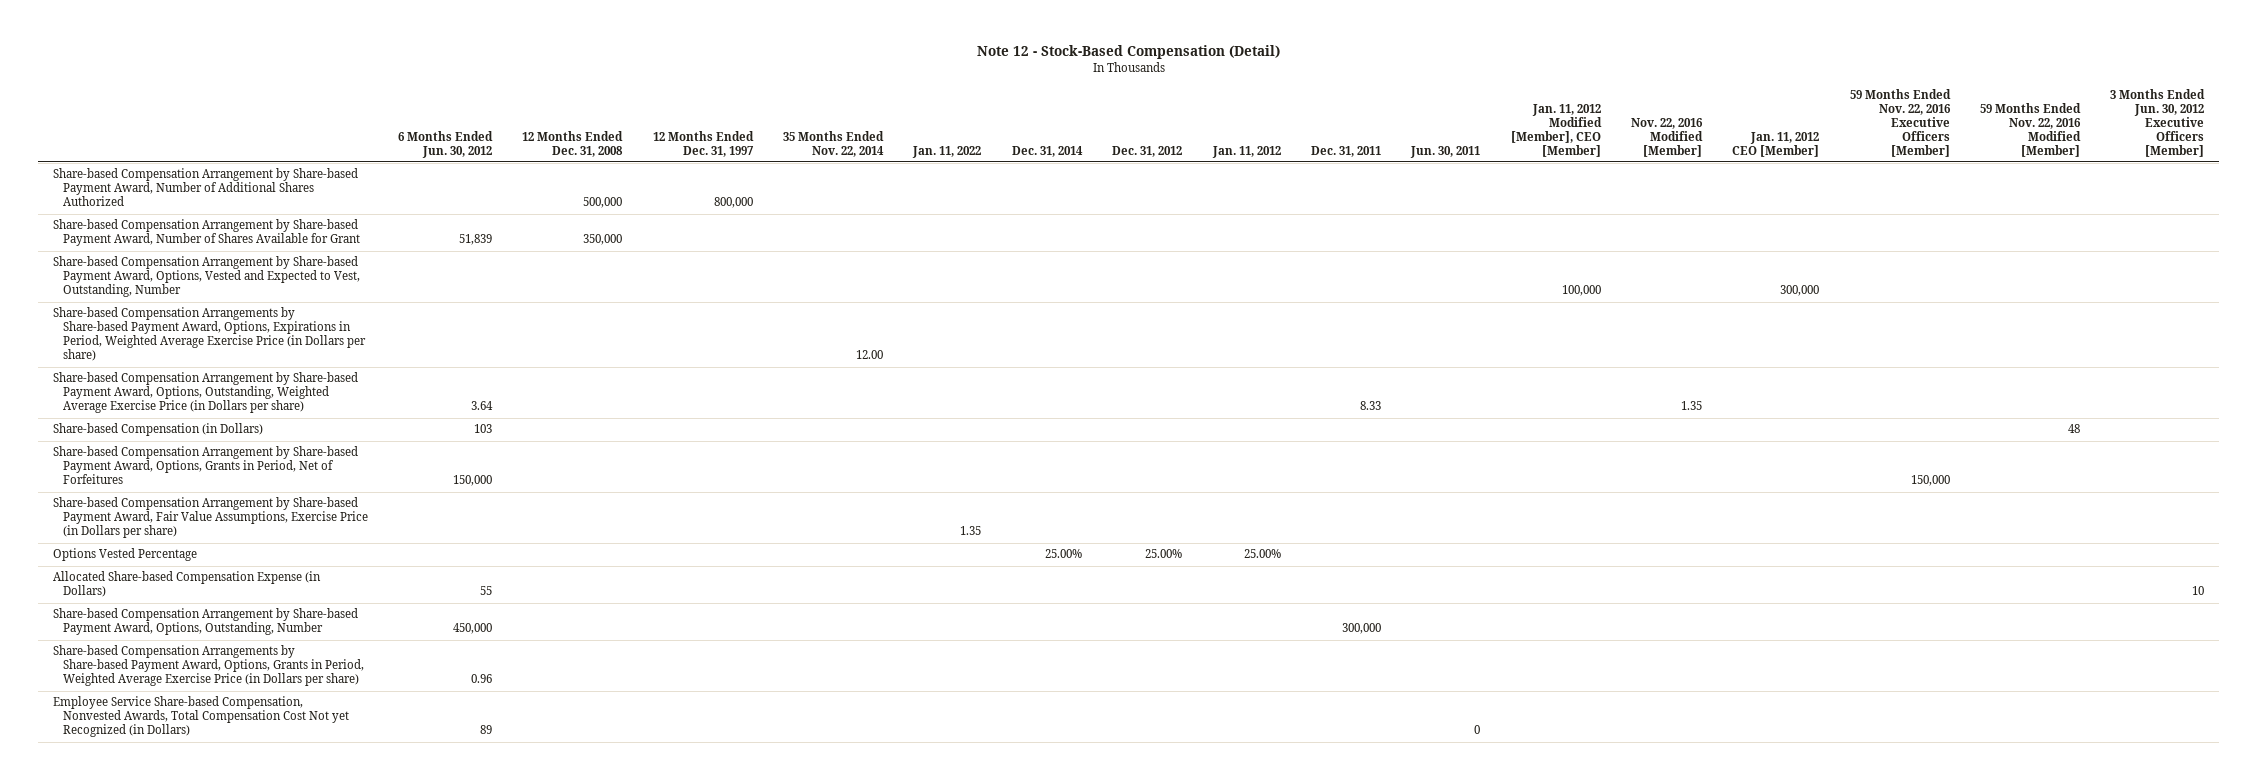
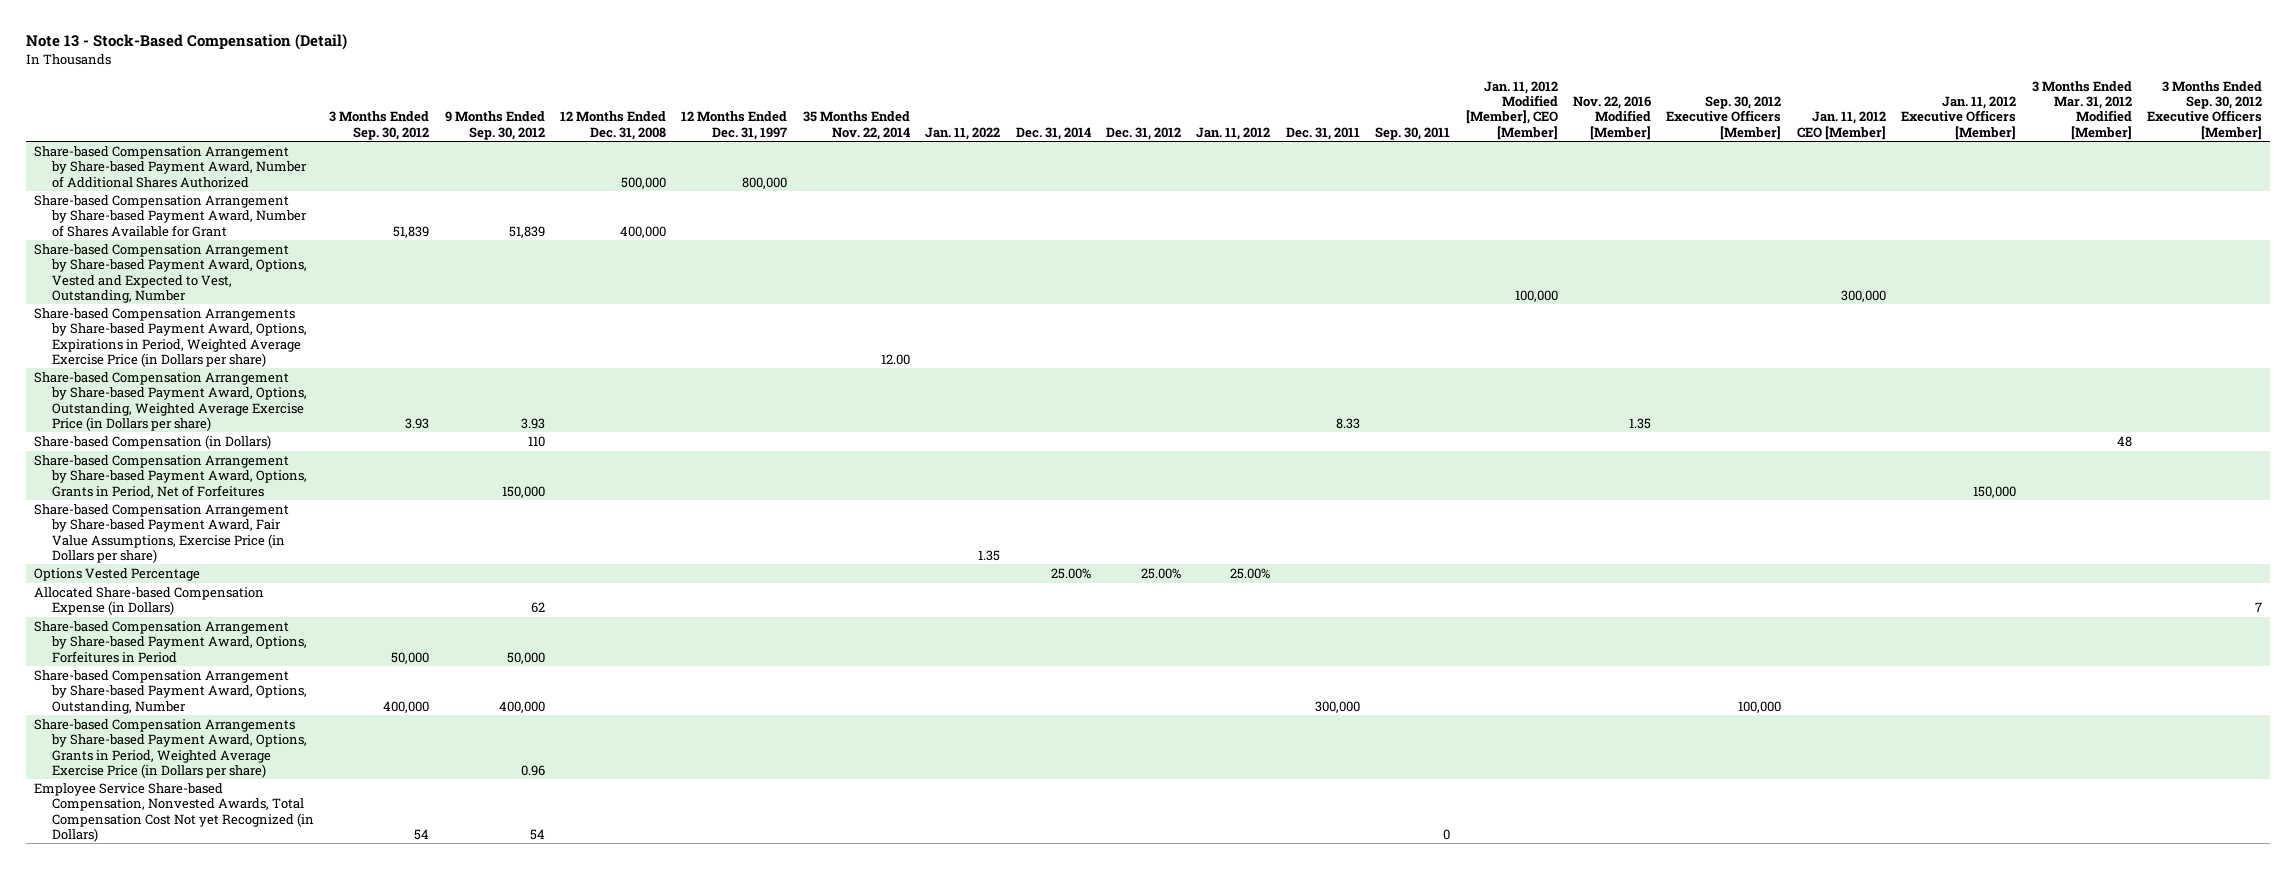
- Note 12 - Stock-Based Compensation (Detail)
+ Note 13 - Stock-Based Compensation (Detail)
- | 6 Months Ended Jun. 30, 2012 | 12 Months Ended Dec. 31, 2008 | 12 Months Ended Dec. 31, 1997 | 35 Months Ended Nov. 22, 2014 | Jan. 11, 2022 | Dec. 31, 2014 | Dec. 31, 2012 | Jan. 11, 2012 | Dec. 31, 2011 | Jun. 30, 2011 | Jan. 11, 2012 Modified [Member], CEO [Member] | Nov. 22, 2016 Modified [Member] | Jan. 11, 2012 CEO [Member] | 59 Months Ended Nov. 22, 2016 Executive Officers [Member] | 59 Months Ended Nov. 22, 2016 Modified [Member] | 3 Months Ended Jun. 30, 2012 Executive Officers [Member]
+ | 3 Months Ended Sep. 30, 2012 | 9 Months Ended Sep. 30, 2012 | 12 Months Ended Dec. 31, 2008 | 12 Months Ended Dec. 31, 1997 | 35 Months Ended Nov. 22, 2014 | Jan. 11, 2022 | Dec. 31, 2014 | Dec. 31, 2012 | Jan. 11, 2012 | Dec. 31, 2011 | Sep. 30, 2011 | Jan. 11, 2012 Modified [Member], CEO [Member] | Nov. 22, 2016 Modified [Member] | Sep. 30, 2012 Executive Officers [Member] | Jan. 11, 2012 CEO [Member] | Jan. 11, 2012 Executive Officers [Member] | 3 Months Ended Mar. 31, 2012 Modified [Member] | 3 Months Ended Sep. 30, 2012 Executive Officers [Member]
- Share-based Compensation Arrangement by Share-based Payment Award, Number of Shares Available for Grant | 51,839 | 350,000 | | | | | | | | | | | | | |
+ Share-based Compensation Arrangement by Share-based Payment Award, Number of Shares Available for Grant | 51,839 | 51,839 | 400,000 | | | | | | | | | | | | | | |
+ Share-based Compensation Arrangement by Share-based Payment Award, Options, Forfeitures in Period | 50,000 | 50,000 | | | | | | | | | | | | | | | |

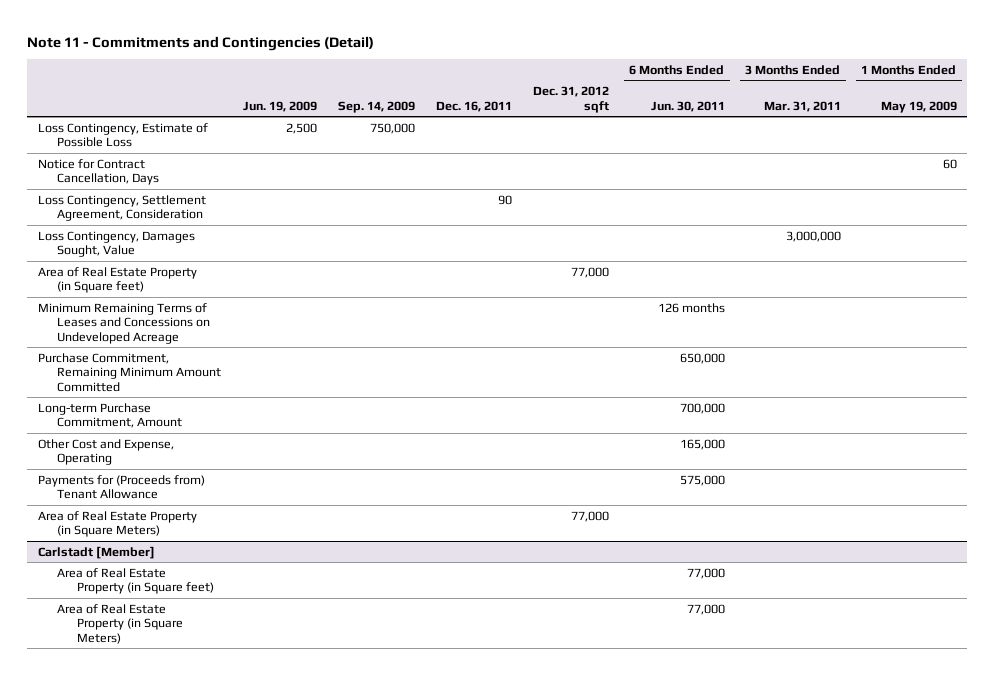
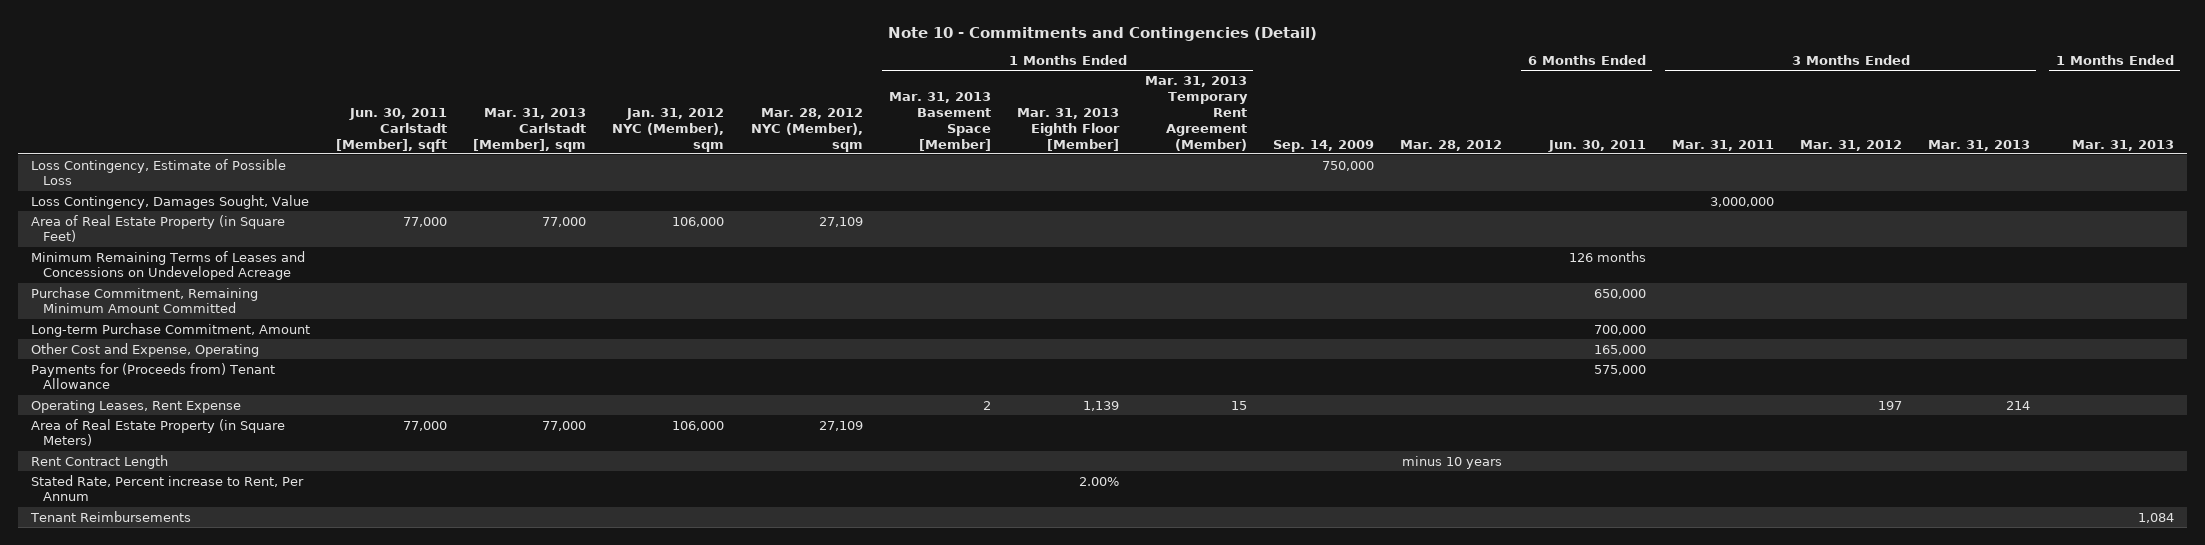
- Note 11 - Commitments and Contingencies (Detail)
+ Note 10 - Commitments and Contingencies (Detail)
- | Jun. 19, 2009 | Sep. 14, 2009 | Dec. 16, 2011 | Dec. 31, 2012 sqft | 6 Months Ended Jun. 30, 2011 | 3 Months Ended Mar. 31, 2011 | 1 Months Ended May 19, 2009
+ | Jun. 30, 2011 Carlstadt [Member], sqft | Mar. 31, 2013 Carlstadt [Member], sqm | Jan. 31, 2012 NYC (Member), sqm | Mar. 28, 2012 NYC (Member), sqm | 1 Months Ended Mar. 31, 2013 Basement Space [Member] | 1 Months Ended Mar. 31, 2013 Eighth Floor [Member] | 1 Months Ended Mar. 31, 2013 Temporary Rent Agreement (Member) | Sep. 14, 2009 | Mar. 28, 2012 | 6 Months Ended Jun. 30, 2011 | 3 Months Ended Mar. 31, 2011 | 3 Months Ended Mar. 31, 2012 | 3 Months Ended Mar. 31, 2013 | 1 Months Ended Mar. 31, 2013
- Notice for Contract Cancellation, Days | | | | | | | 60
- Loss Contingency, Settlement Agreement, Consideration | | | 90 | | | |
- Area of Real Estate Property (in Square feet) | | | | 77,000 | | |
+ Area of Real Estate Property (in Square Feet) | 77,000 | 77,000 | 106,000 | 27,109 | | | | | | | | | |
+ Operating Leases, Rent Expense | | | | | 2 | 1,139 | 15 | | | | | 197 | 214 |
- Carlstadt [Member]
- Area of Real Estate Property (in Square feet) | | | | | 77,000 | |
- Area of Real Estate Property (in Square Meters) | | | | | 77,000 | |
+ Rent Contract Length | | | | | | | | | minus 10 years | | | | |
+ Stated Rate, Percent increase to Rent, Per Annum | | | | | | 2.00% | | | | | | | |
+ Tenant Reimbursements | | | | | | | | | | | | | | 1,084

